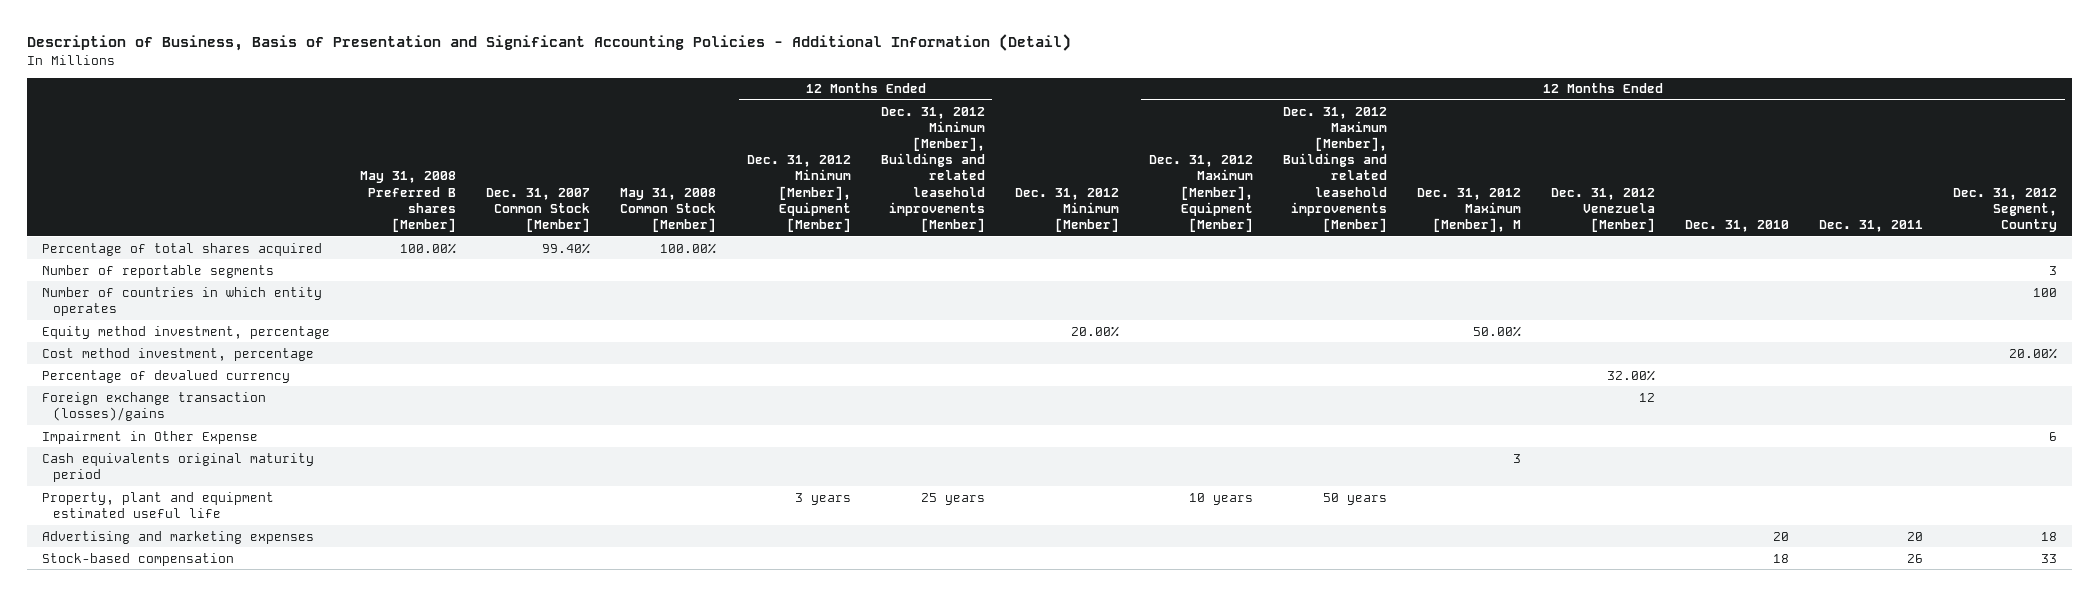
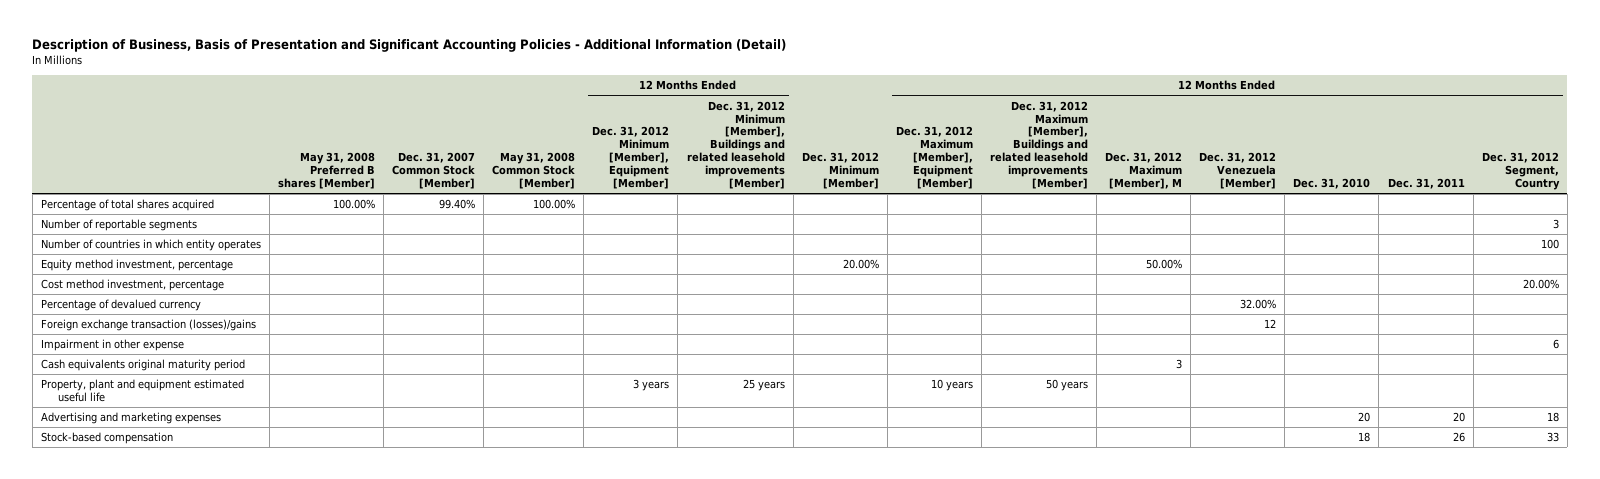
- Impairment in Other Expense | | | | | | | | | | | | | 6
+ Impairment in other expense | | | | | | | | | | | | | 6

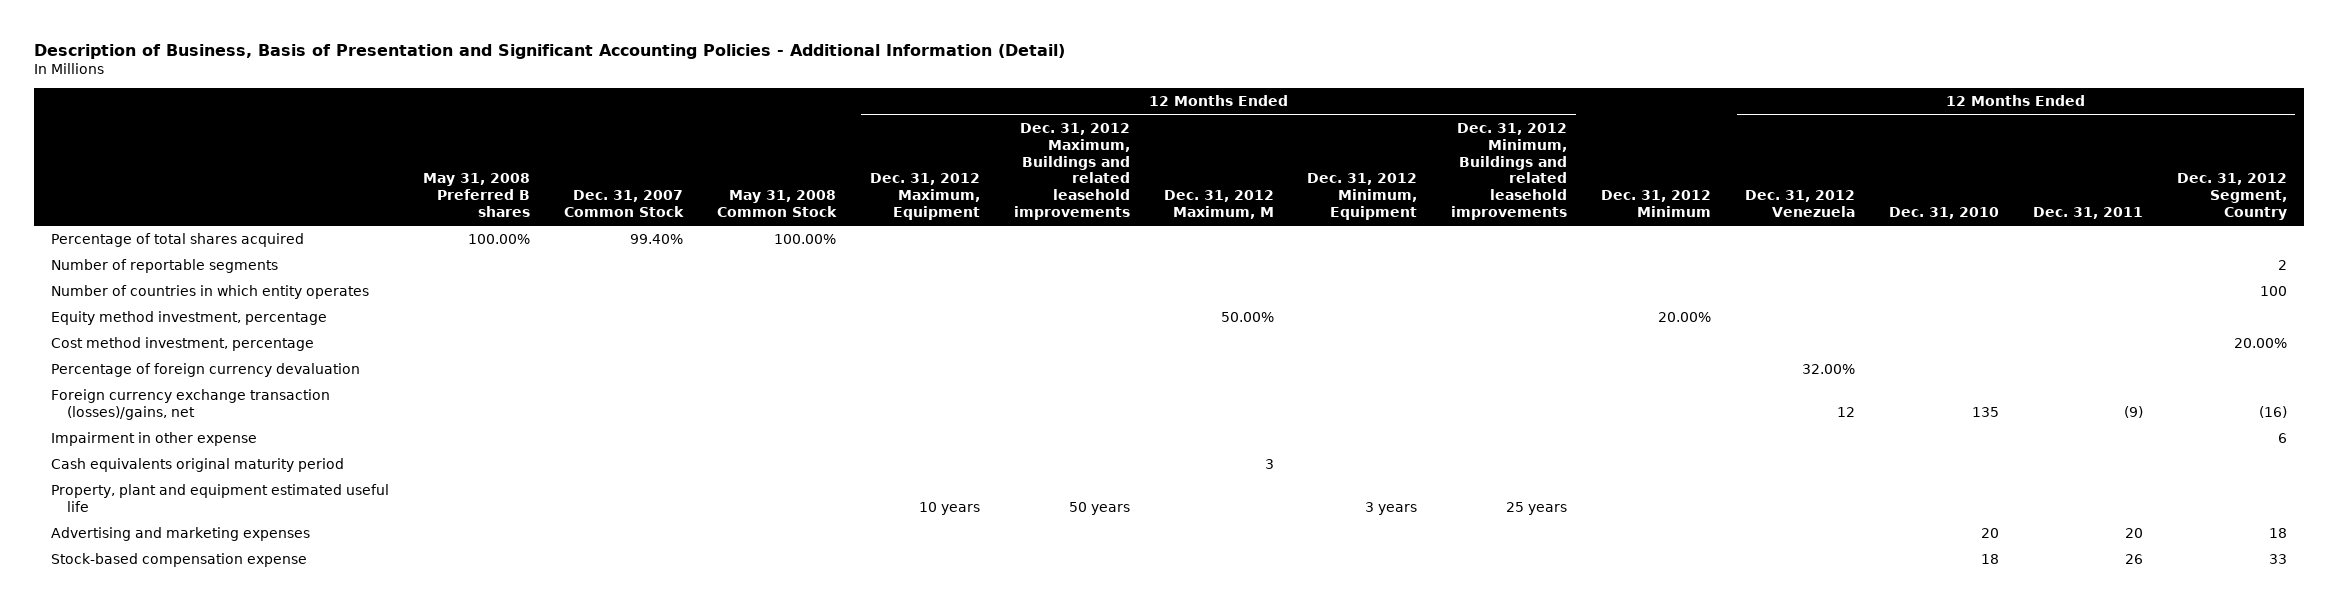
- | May 31, 2008 Preferred B shares [Member] | Dec. 31, 2007 Common Stock [Member] | May 31, 2008 Common Stock [Member] | 12 Months Ended Dec. 31, 2012 Minimum [Member], Equipment [Member] | 12 Months Ended Dec. 31, 2012 Minimum [Member], Buildings and related leasehold improvements [Member] | Dec. 31, 2012 Minimum [Member] | 12 Months Ended Dec. 31, 2012 Maximum [Member], Equipment [Member] | 12 Months Ended Dec. 31, 2012 Maximum [Member], Buildings and related leasehold improvements [Member] | 12 Months Ended Dec. 31, 2012 Maximum [Member], M | 12 Months Ended Dec. 31, 2012 Venezuela [Member] | 12 Months Ended Dec. 31, 2010 | 12 Months Ended Dec. 31, 2011 | 12 Months Ended Dec. 31, 2012 Segment, Country
+ | May 31, 2008 Preferred B shares | Dec. 31, 2007 Common Stock | May 31, 2008 Common Stock | 12 Months Ended Dec. 31, 2012 Maximum, Equipment | 12 Months Ended Dec. 31, 2012 Maximum, Buildings and related leasehold improvements | 12 Months Ended Dec. 31, 2012 Maximum, M | 12 Months Ended Dec. 31, 2012 Minimum, Equipment | 12 Months Ended Dec. 31, 2012 Minimum, Buildings and related leasehold improvements | Dec. 31, 2012 Minimum | 12 Months Ended Dec. 31, 2012 Venezuela | 12 Months Ended Dec. 31, 2010 | 12 Months Ended Dec. 31, 2011 | 12 Months Ended Dec. 31, 2012 Segment, Country
- Number of reportable segments | | | | | | | | | | | | | 3
+ Number of reportable segments | | | | | | | | | | | | | 2
- Percentage of devalued currency | | | | | | | | | | 32.00% | | |
- Foreign exchange transaction (losses)/gains | | | | | | | | | | 12 | | |
+ Percentage of foreign currency devaluation | | | | | | | | | | 32.00% | | |
+ Foreign currency exchange transaction (losses)/gains, net | | | | | | | | | | 12 | 135 | (9) | (16)
- Stock-based compensation | | | | | | | | | | | 18 | 26 | 33
+ Stock-based compensation expense | | | | | | | | | | | 18 | 26 | 33

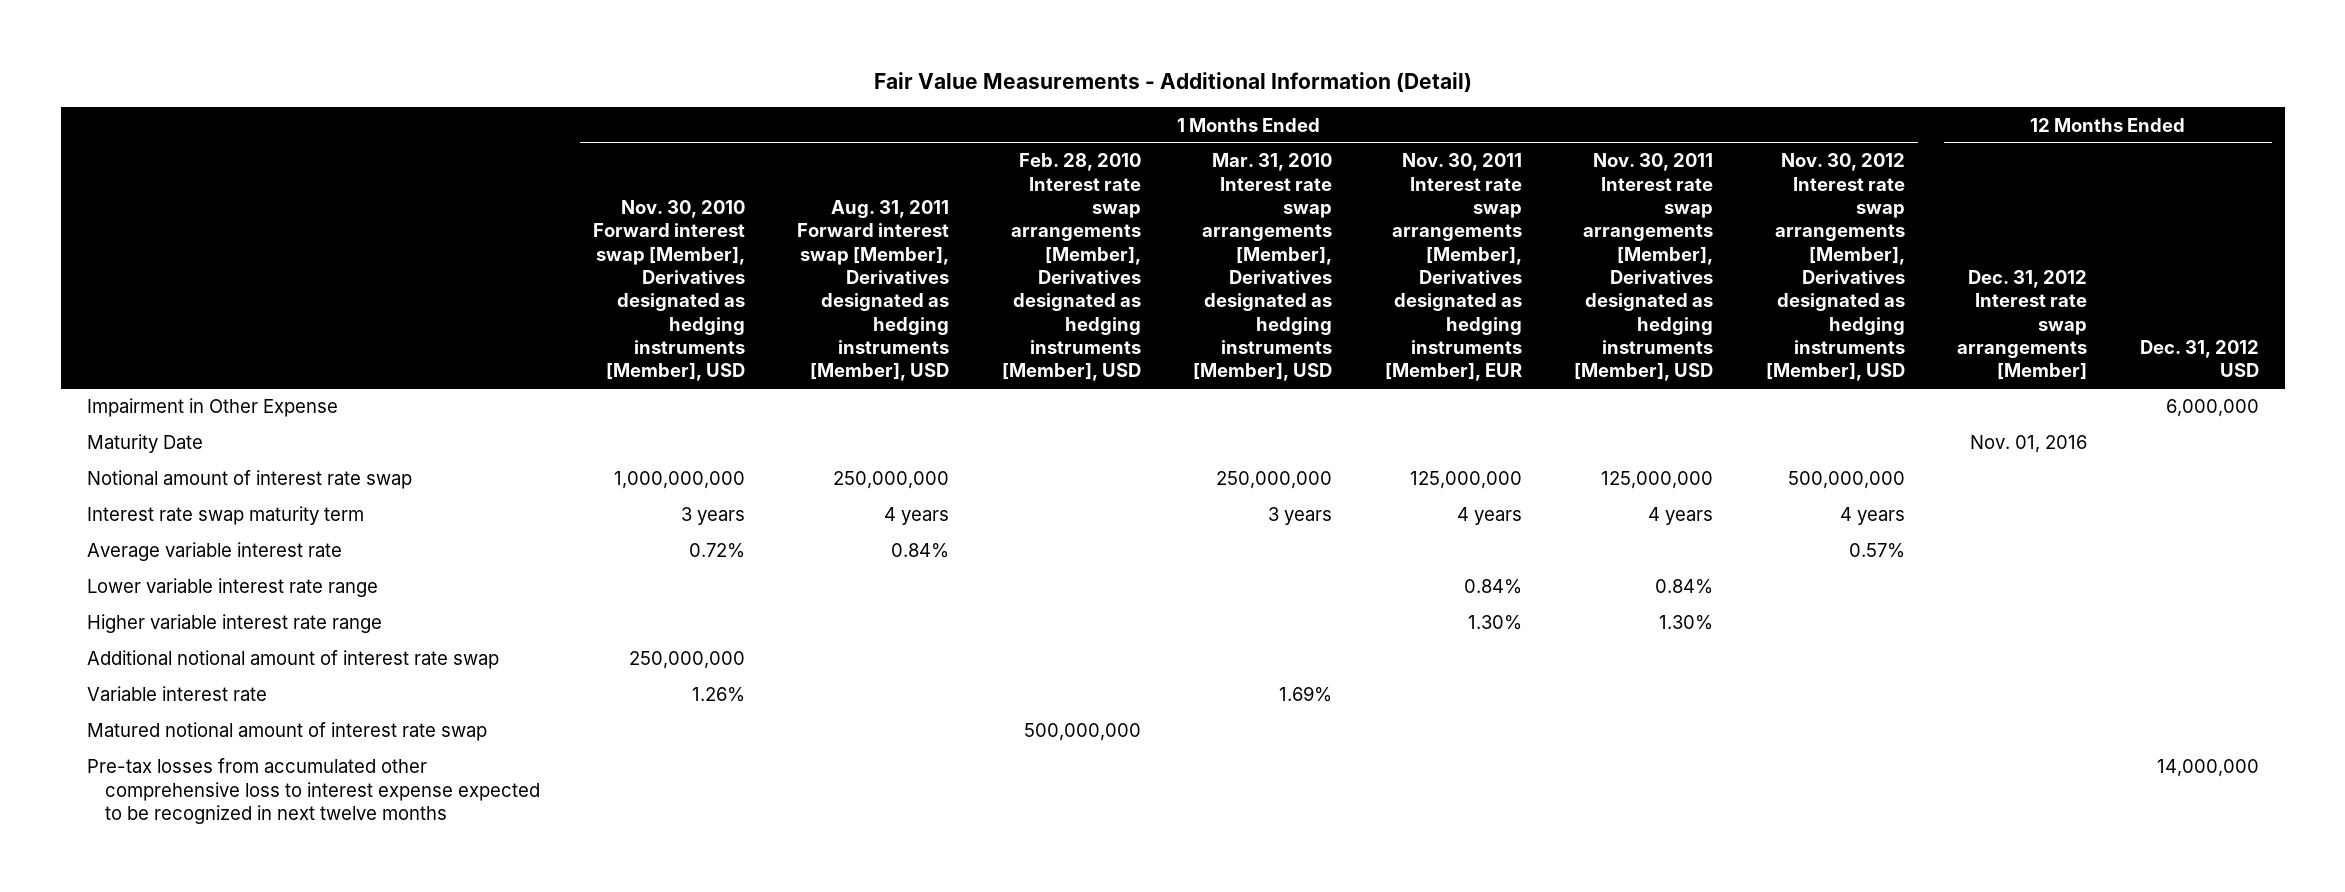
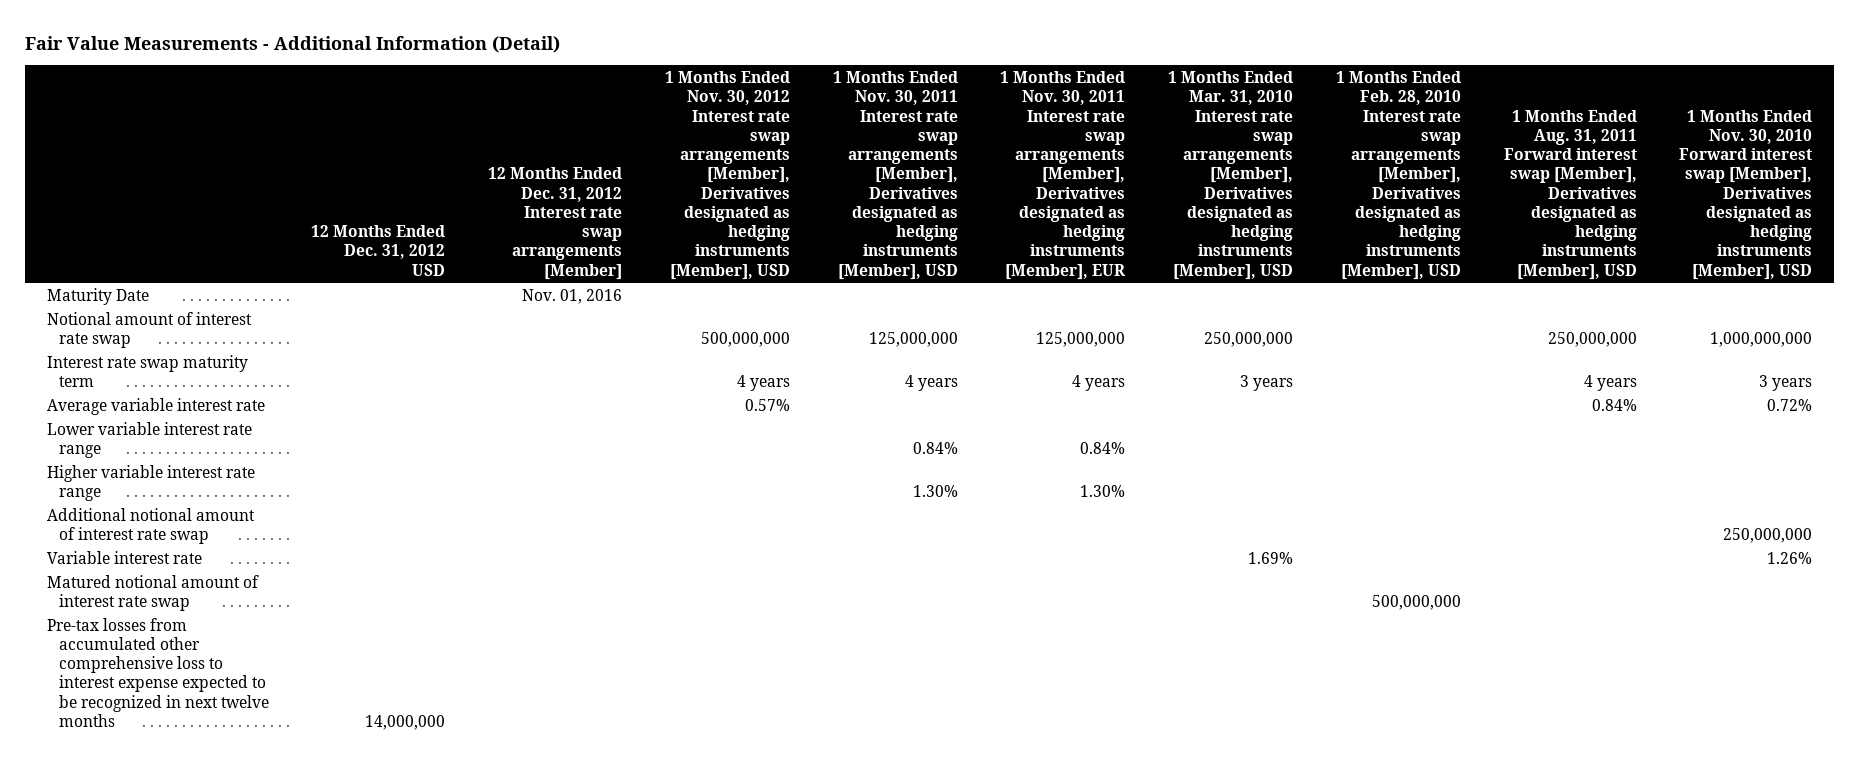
- | 1 Months Ended Nov. 30, 2010 Forward interest swap [Member], Derivatives designated as hedging instruments [Member], USD | 1 Months Ended Aug. 31, 2011 Forward interest swap [Member], Derivatives designated as hedging instruments [Member], USD | 1 Months Ended Feb. 28, 2010 Interest rate swap arrangements [Member], Derivatives designated as hedging instruments [Member], USD | 1 Months Ended Mar. 31, 2010 Interest rate swap arrangements [Member], Derivatives designated as hedging instruments [Member], USD | 1 Months Ended Nov. 30, 2011 Interest rate swap arrangements [Member], Derivatives designated as hedging instruments [Member], EUR | 1 Months Ended Nov. 30, 2011 Interest rate swap arrangements [Member], Derivatives designated as hedging instruments [Member], USD | 1 Months Ended Nov. 30, 2012 Interest rate swap arrangements [Member], Derivatives designated as hedging instruments [Member], USD | 12 Months Ended Dec. 31, 2012 Interest rate swap arrangements [Member] | 12 Months Ended Dec. 31, 2012 USD
+ | 12 Months Ended Dec. 31, 2012 USD | 12 Months Ended Dec. 31, 2012 Interest rate swap arrangements [Member] | 1 Months Ended Nov. 30, 2012 Interest rate swap arrangements [Member], Derivatives designated as hedging instruments [Member], USD | 1 Months Ended Nov. 30, 2011 Interest rate swap arrangements [Member], Derivatives designated as hedging instruments [Member], USD | 1 Months Ended Nov. 30, 2011 Interest rate swap arrangements [Member], Derivatives designated as hedging instruments [Member], EUR | 1 Months Ended Mar. 31, 2010 Interest rate swap arrangements [Member], Derivatives designated as hedging instruments [Member], USD | 1 Months Ended Feb. 28, 2010 Interest rate swap arrangements [Member], Derivatives designated as hedging instruments [Member], USD | 1 Months Ended Aug. 31, 2011 Forward interest swap [Member], Derivatives designated as hedging instruments [Member], USD | 1 Months Ended Nov. 30, 2010 Forward interest swap [Member], Derivatives designated as hedging instruments [Member], USD
- Impairment in Other Expense | | | | | | | | | 6,000,000

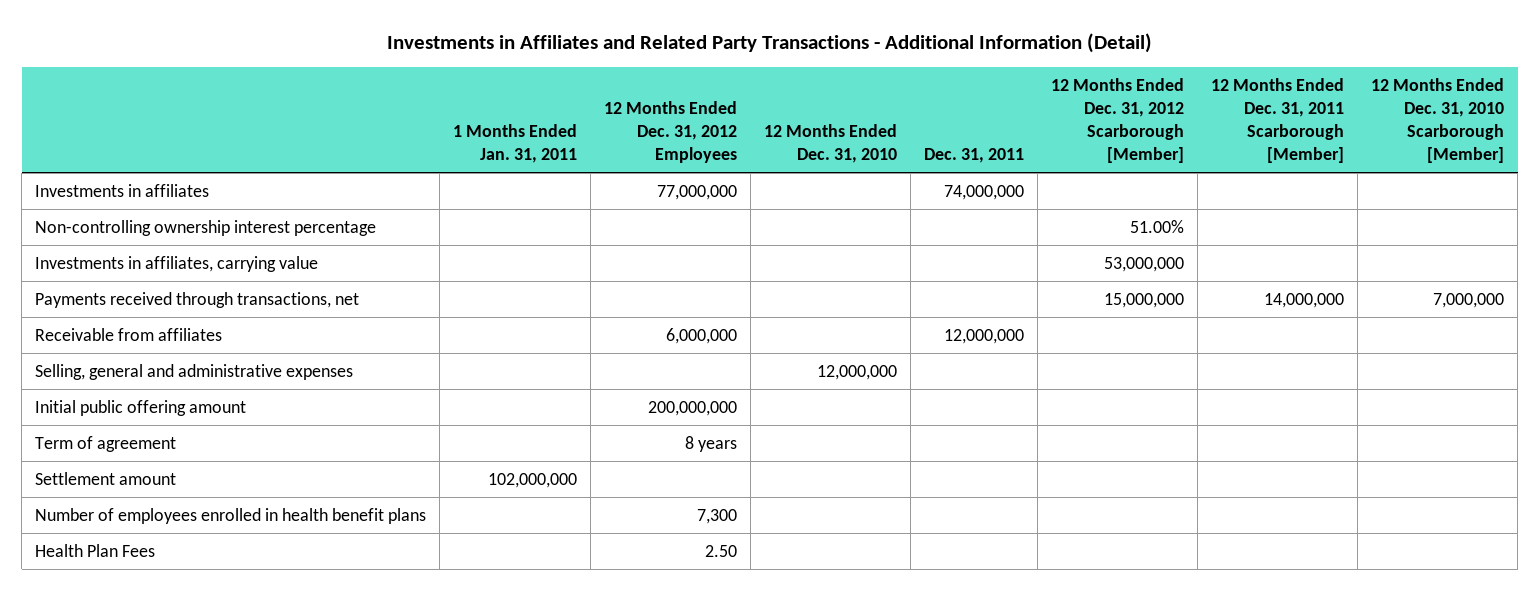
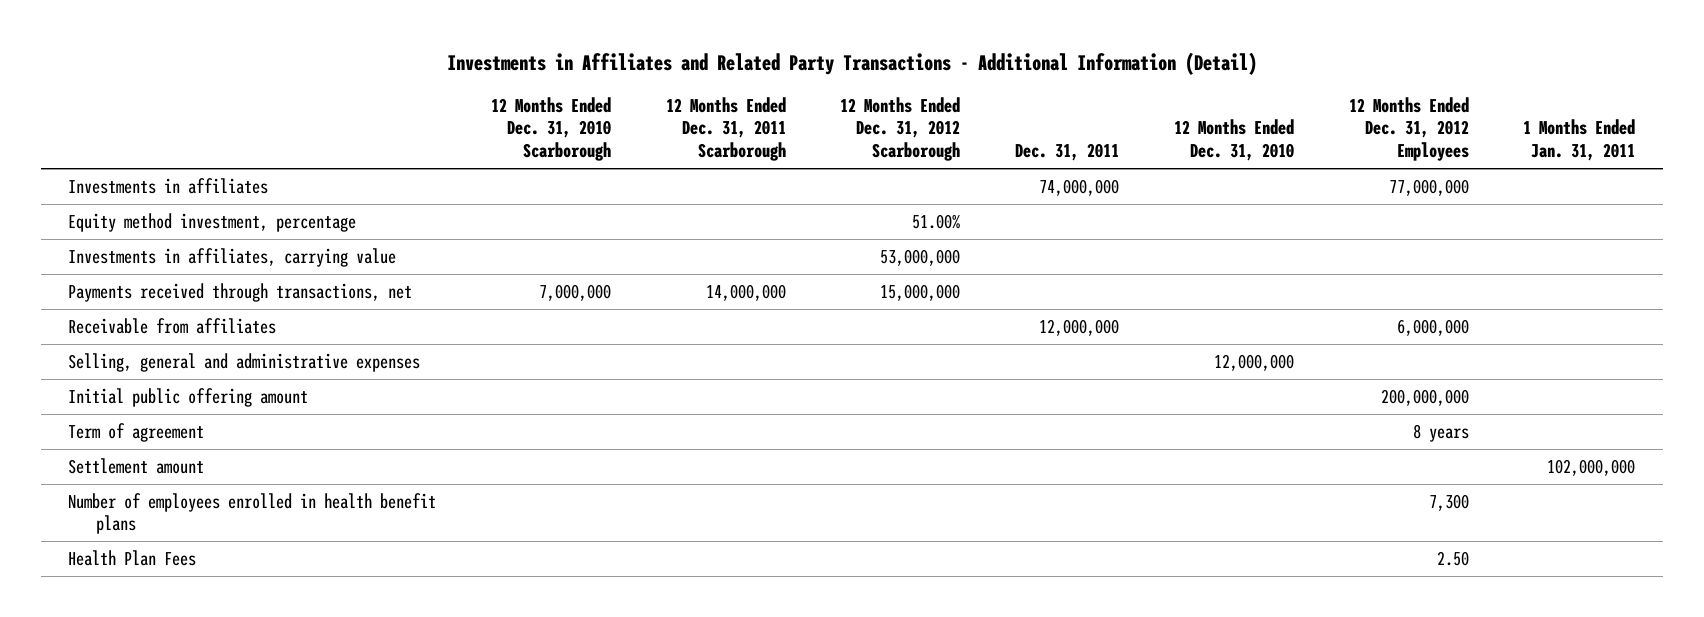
- | 1 Months Ended Jan. 31, 2011 | 12 Months Ended Dec. 31, 2012 Employees | 12 Months Ended Dec. 31, 2010 | Dec. 31, 2011 | 12 Months Ended Dec. 31, 2012 Scarborough [Member] | 12 Months Ended Dec. 31, 2011 Scarborough [Member] | 12 Months Ended Dec. 31, 2010 Scarborough [Member]
+ | 12 Months Ended Dec. 31, 2010 Scarborough | 12 Months Ended Dec. 31, 2011 Scarborough | 12 Months Ended Dec. 31, 2012 Scarborough | Dec. 31, 2011 | 12 Months Ended Dec. 31, 2010 | 12 Months Ended Dec. 31, 2012 Employees | 1 Months Ended Jan. 31, 2011
- Non-controlling ownership interest percentage | | | | | 51.00% | |
+ Equity method investment, percentage | | | 51.00% | | | |

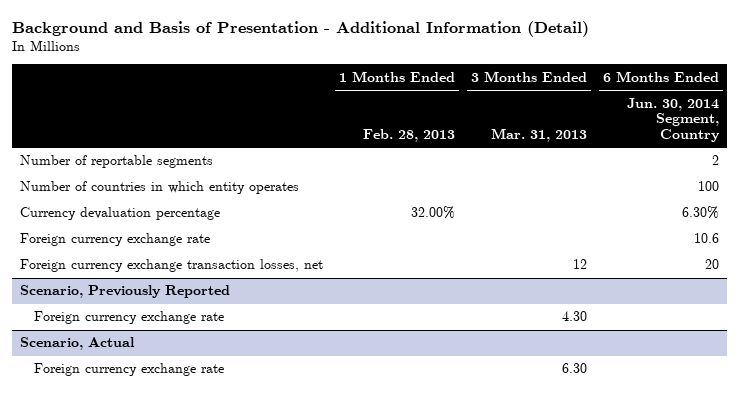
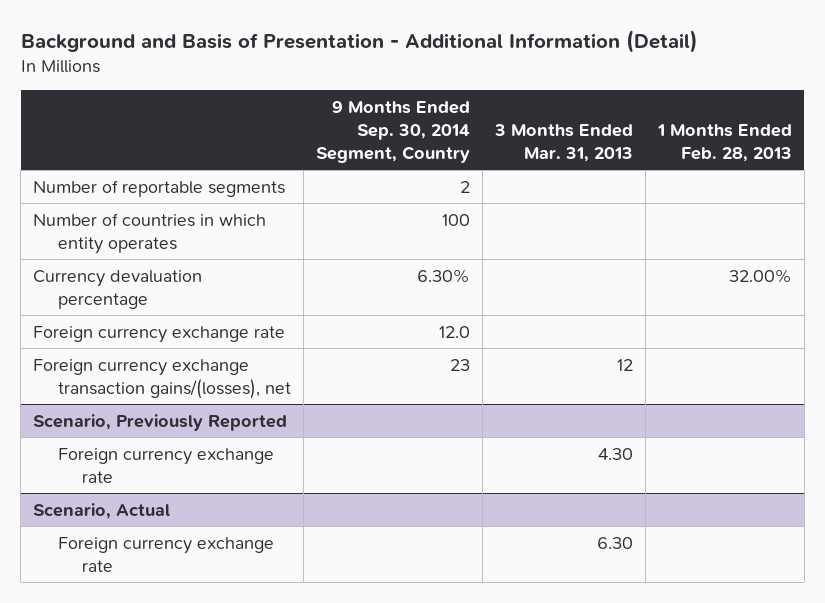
- | 1 Months Ended Feb. 28, 2013 | 3 Months Ended Mar. 31, 2013 | 6 Months Ended Jun. 30, 2014 Segment, Country
+ | 9 Months Ended Sep. 30, 2014 Segment, Country | 3 Months Ended Mar. 31, 2013 | 1 Months Ended Feb. 28, 2013
- Foreign currency exchange transaction losses, net | | 12 | 20
+ Foreign currency exchange transaction gains/(losses), net | 23 | 12 |

